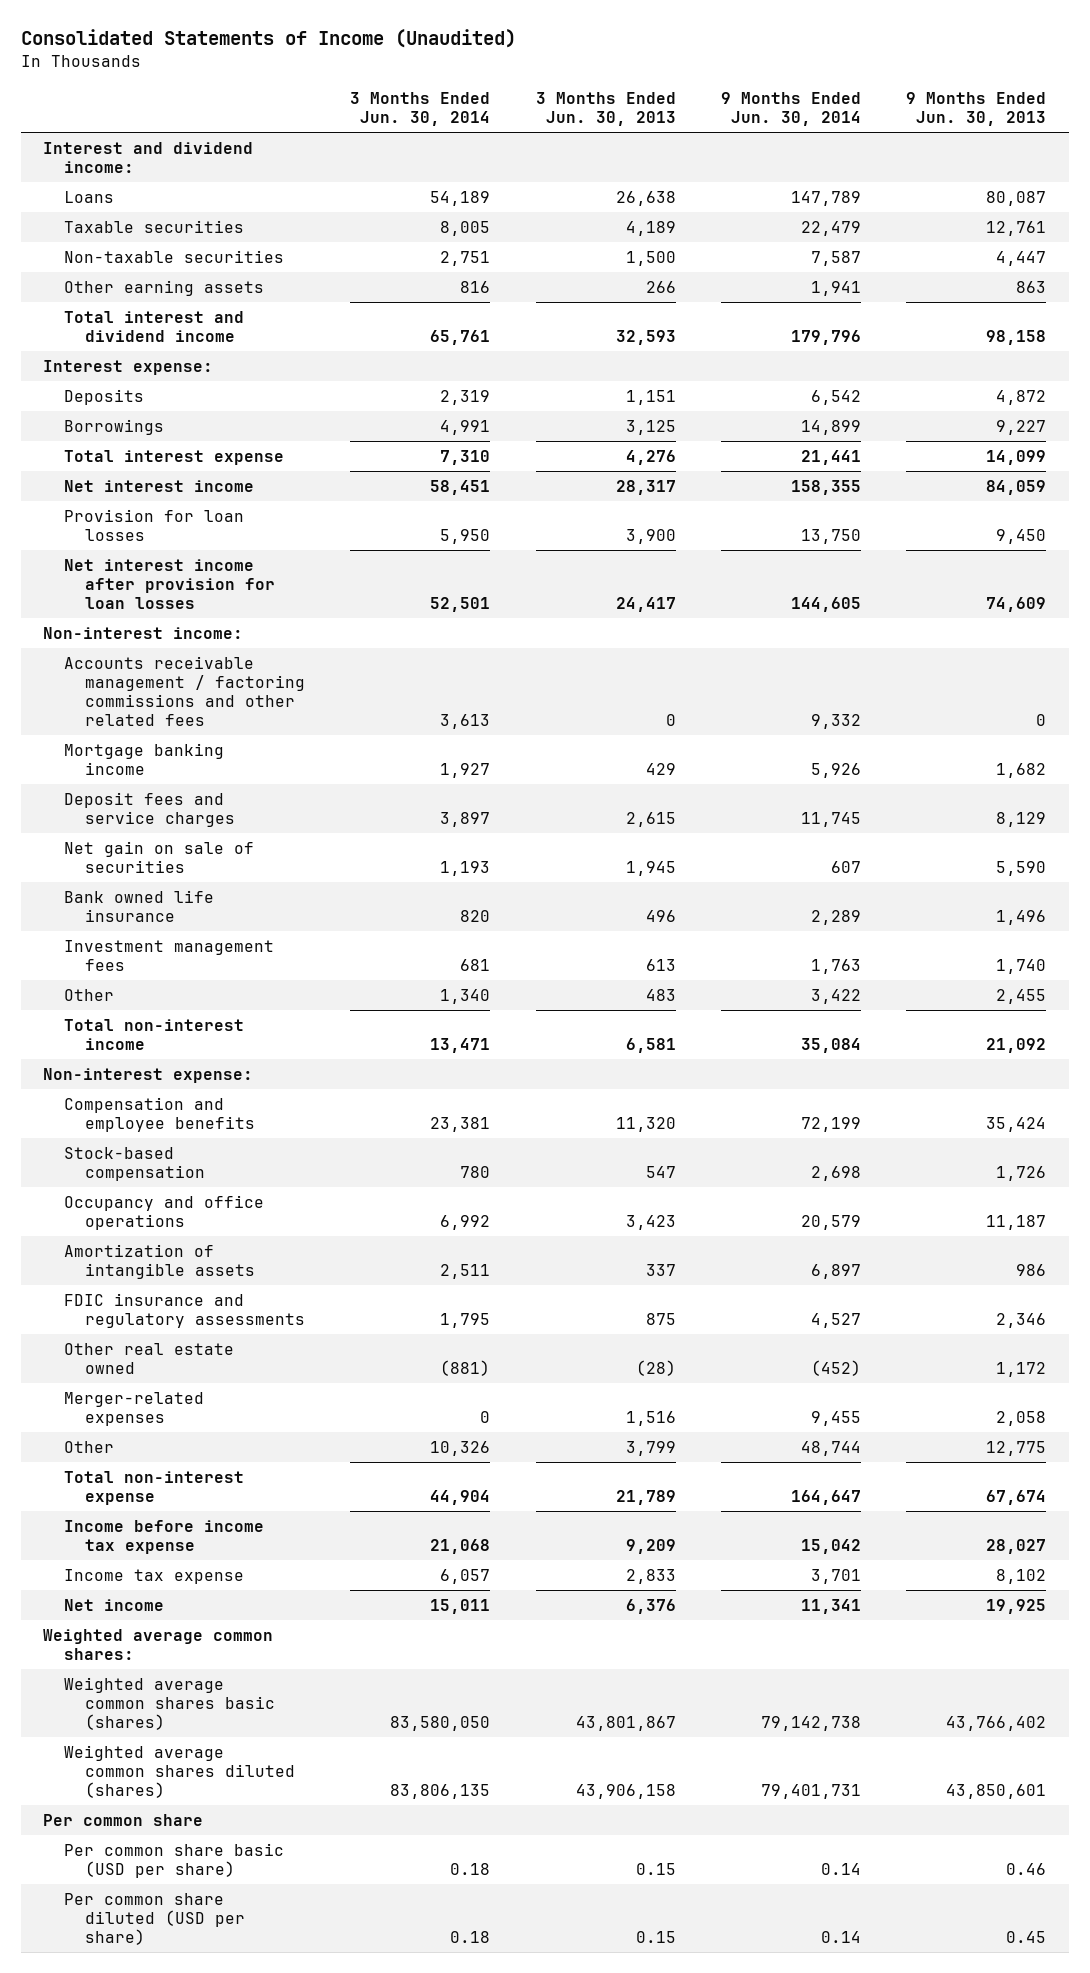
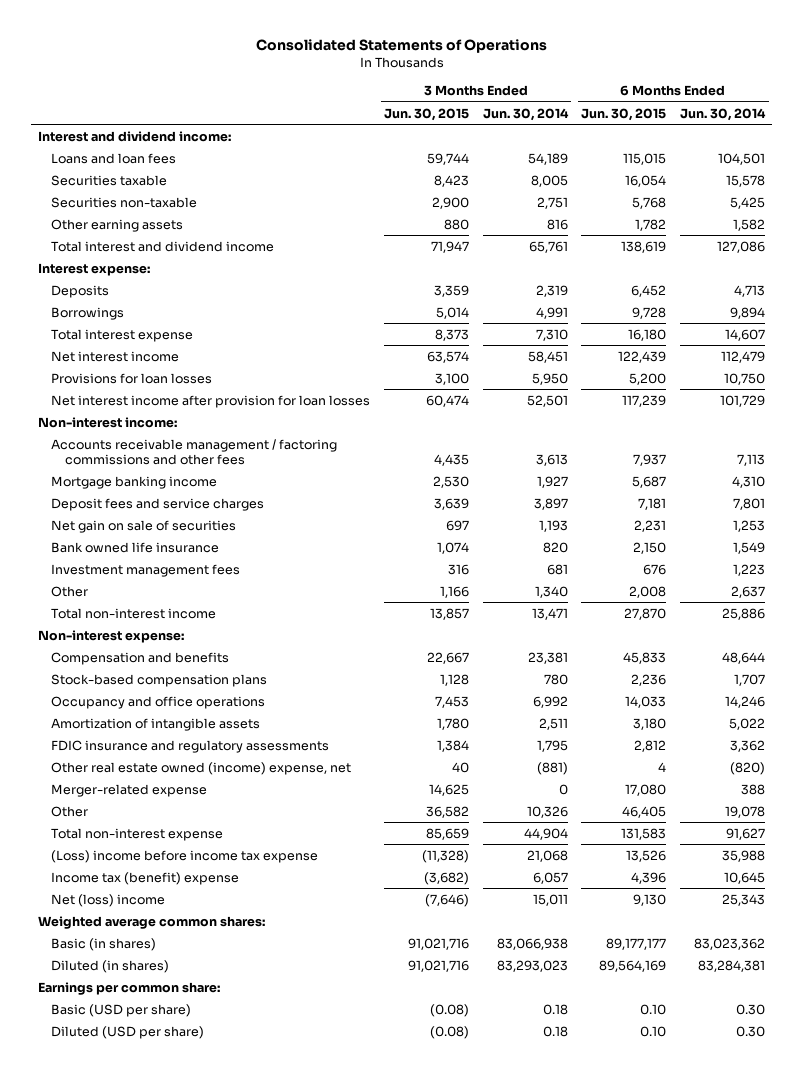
- Consolidated Statements of Income (Unaudited)
+ Consolidated Statements of Operations
- | 3 Months Ended Jun. 30, 2014 | 3 Months Ended Jun. 30, 2013 | 9 Months Ended Jun. 30, 2014 | 9 Months Ended Jun. 30, 2013
+ | 3 Months Ended Jun. 30, 2015 | 3 Months Ended Jun. 30, 2014 | 6 Months Ended Jun. 30, 2015 | 6 Months Ended Jun. 30, 2014
- Loans | 54,189 | 26,638 | 147,789 | 80,087
- Taxable securities | 8,005 | 4,189 | 22,479 | 12,761
- Non-taxable securities | 2,751 | 1,500 | 7,587 | 4,447
+ Loans and loan fees | 59,744 | 54,189 | 115,015 | 104,501
+ Securities taxable | 8,423 | 8,005 | 16,054 | 15,578
+ Securities non-taxable | 2,900 | 2,751 | 5,768 | 5,425
- Provision for loan losses | 5,950 | 3,900 | 13,750 | 9,450
+ Provisions for loan losses | 3,100 | 5,950 | 5,200 | 10,750
- Accounts receivable management / factoring commissions and other related fees | 3,613 | 0 | 9,332 | 0
+ Accounts receivable management / factoring commissions and other fees | 4,435 | 3,613 | 7,937 | 7,113
- Compensation and employee benefits | 23,381 | 11,320 | 72,199 | 35,424
- Stock-based compensation | 780 | 547 | 2,698 | 1,726
+ Compensation and benefits | 22,667 | 23,381 | 45,833 | 48,644
+ Stock-based compensation plans | 1,128 | 780 | 2,236 | 1,707
- Other real estate owned | (881) | (28) | (452) | 1,172
- Merger-related expenses | 0 | 1,516 | 9,455 | 2,058
+ Other real estate owned (income) expense, net | 40 | (881) | 4 | (820)
+ Merger-related expense | 14,625 | 0 | 17,080 | 388
- Income before income tax expense | 21,068 | 9,209 | 15,042 | 28,027
- Income tax expense | 6,057 | 2,833 | 3,701 | 8,102
- Net income | 15,011 | 6,376 | 11,341 | 19,925
+ (Loss) income before income tax expense | (11,328) | 21,068 | 13,526 | 35,988
+ Income tax (benefit) expense | (3,682) | 6,057 | 4,396 | 10,645
+ Net (loss) income | (7,646) | 15,011 | 9,130 | 25,343
- Weighted average common shares basic (shares) | 83,580,050 | 43,801,867 | 79,142,738 | 43,766,402
- Weighted average common shares diluted (shares) | 83,806,135 | 43,906,158 | 79,401,731 | 43,850,601
- Per common share
- Per common share basic (USD per share) | 0.18 | 0.15 | 0.14 | 0.46
- Per common share diluted (USD per share) | 0.18 | 0.15 | 0.14 | 0.45
+ Basic (in shares) | 91,021,716 | 83,066,938 | 89,177,177 | 83,023,362
+ Diluted (in shares) | 91,021,716 | 83,293,023 | 89,564,169 | 83,284,381
+ Earnings per common share:
+ Basic (USD per share) | (0.08) | 0.18 | 0.10 | 0.30
+ Diluted (USD per share) | (0.08) | 0.18 | 0.10 | 0.30

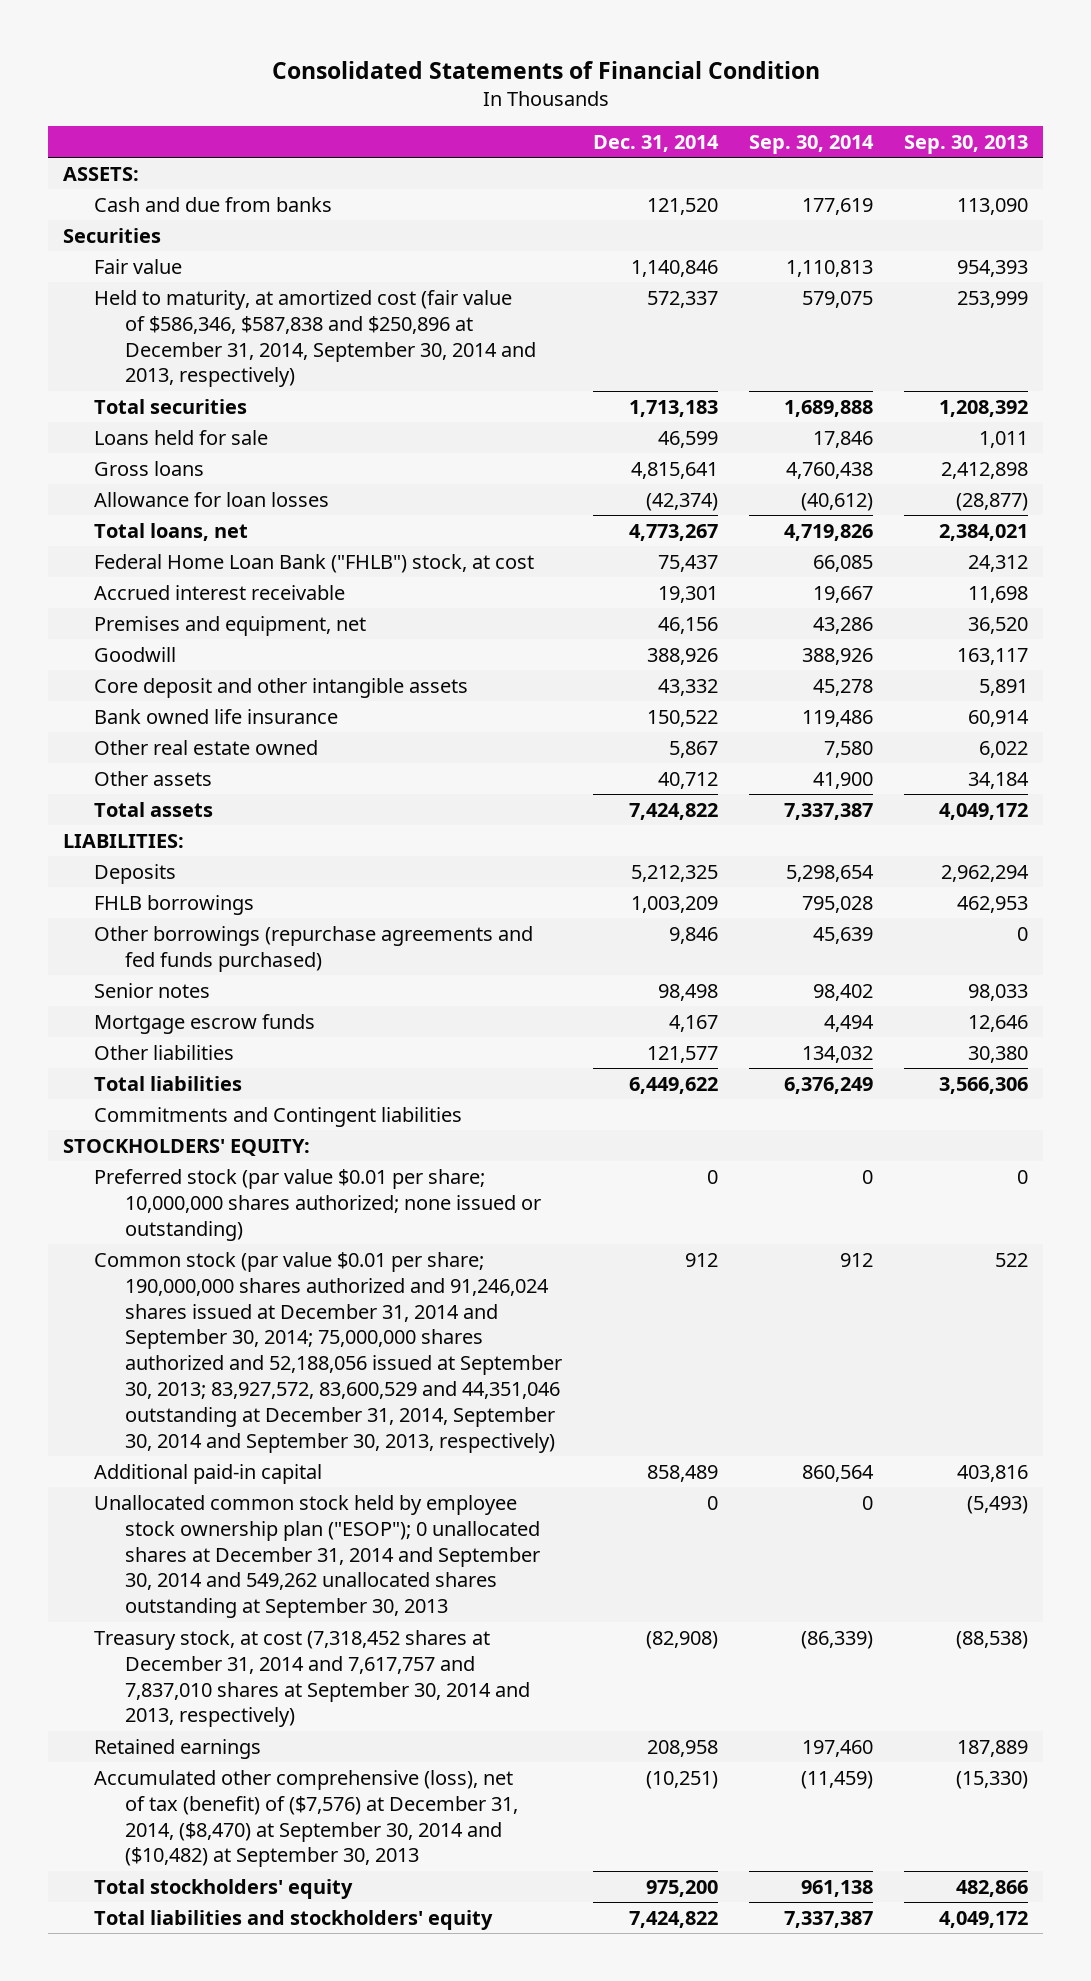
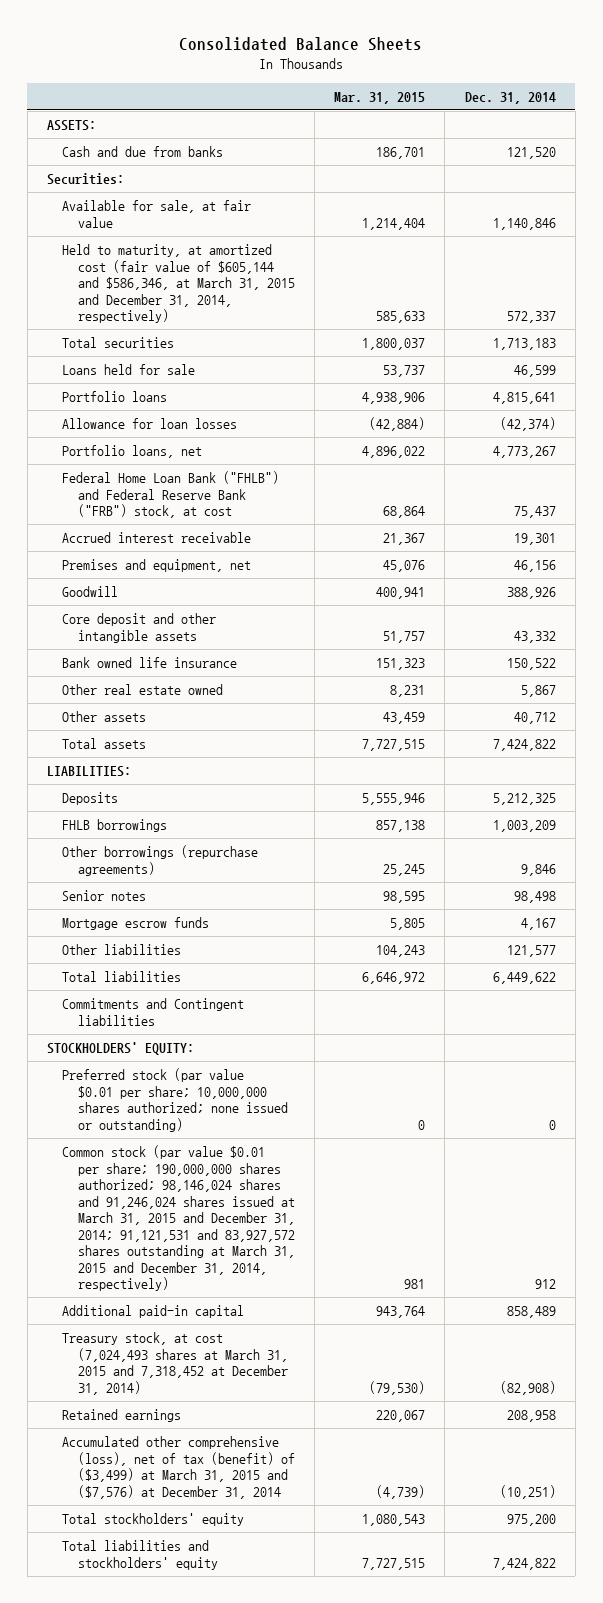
- Consolidated Statements of Financial Condition
+ Consolidated Balance Sheets
- | Dec. 31, 2014 | Sep. 30, 2014 | Sep. 30, 2013
+ | Mar. 31, 2015 | Dec. 31, 2014
- Securities
- Fair value | 1,140,846 | 1,110,813 | 954,393
- Held to maturity, at amortized cost (fair value of $586,346, $587,838 and $250,896 at December 31, 2014, September 30, 2014 and 2013, respectively) | 572,337 | 579,075 | 253,999
+ Securities:
+ Available for sale, at fair value | 1,214,404 | 1,140,846
+ Held to maturity, at amortized cost (fair value of $605,144 and $586,346, at March 31, 2015 and December 31, 2014, respectively) | 585,633 | 572,337
- Gross loans | 4,815,641 | 4,760,438 | 2,412,898
+ Portfolio loans | 4,938,906 | 4,815,641
- Total loans, net | 4,773,267 | 4,719,826 | 2,384,021
- Federal Home Loan Bank ("FHLB") stock, at cost | 75,437 | 66,085 | 24,312
+ Portfolio loans, net | 4,896,022 | 4,773,267
+ Federal Home Loan Bank ("FHLB") and Federal Reserve Bank ("FRB") stock, at cost | 68,864 | 75,437
- Other borrowings (repurchase agreements and fed funds purchased) | 9,846 | 45,639 | 0
+ Other borrowings (repurchase agreements) | 25,245 | 9,846
- Common stock (par value $0.01 per share; 190,000,000 shares authorized and 91,246,024 shares issued at December 31, 2014 and September 30, 2014; 75,000,000 shares authorized and 52,188,056 issued at September 30, 2013; 83,927,572, 83,600,529 and 44,351,046 outstanding at December 31, 2014, September 30, 2014 and September 30, 2013, respectively) | 912 | 912 | 522
+ Common stock (par value $0.01 per share; 190,000,000 shares authorized; 98,146,024 shares and 91,246,024 shares issued at March 31, 2015 and December 31, 2014; 91,121,531 and 83,927,572 shares outstanding at March 31, 2015 and December 31, 2014, respectively) | 981 | 912
- Unallocated common stock held by employee stock ownership plan ("ESOP"); 0 unallocated shares at December 31, 2014 and September 30, 2014 and 549,262 unallocated shares outstanding at September 30, 2013 | 0 | 0 | (5,493)
- Treasury stock, at cost (7,318,452 shares at December 31, 2014 and 7,617,757 and 7,837,010 shares at September 30, 2014 and 2013, respectively) | (82,908) | (86,339) | (88,538)
+ Treasury stock, at cost (7,024,493 shares at March 31, 2015 and 7,318,452 at December 31, 2014) | (79,530) | (82,908)
- Accumulated other comprehensive (loss), net of tax (benefit) of ($7,576) at December 31, 2014, ($8,470) at September 30, 2014 and ($10,482) at September 30, 2013 | (10,251) | (11,459) | (15,330)
+ Accumulated other comprehensive (loss), net of tax (benefit) of ($3,499) at March 31, 2015 and ($7,576) at December 31, 2014 | (4,739) | (10,251)

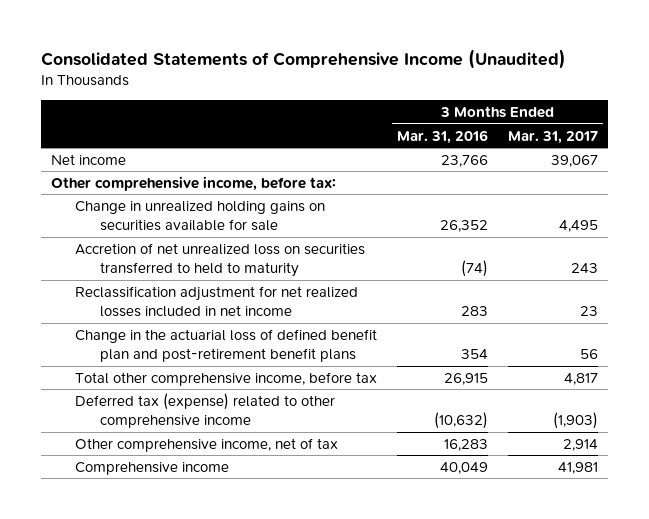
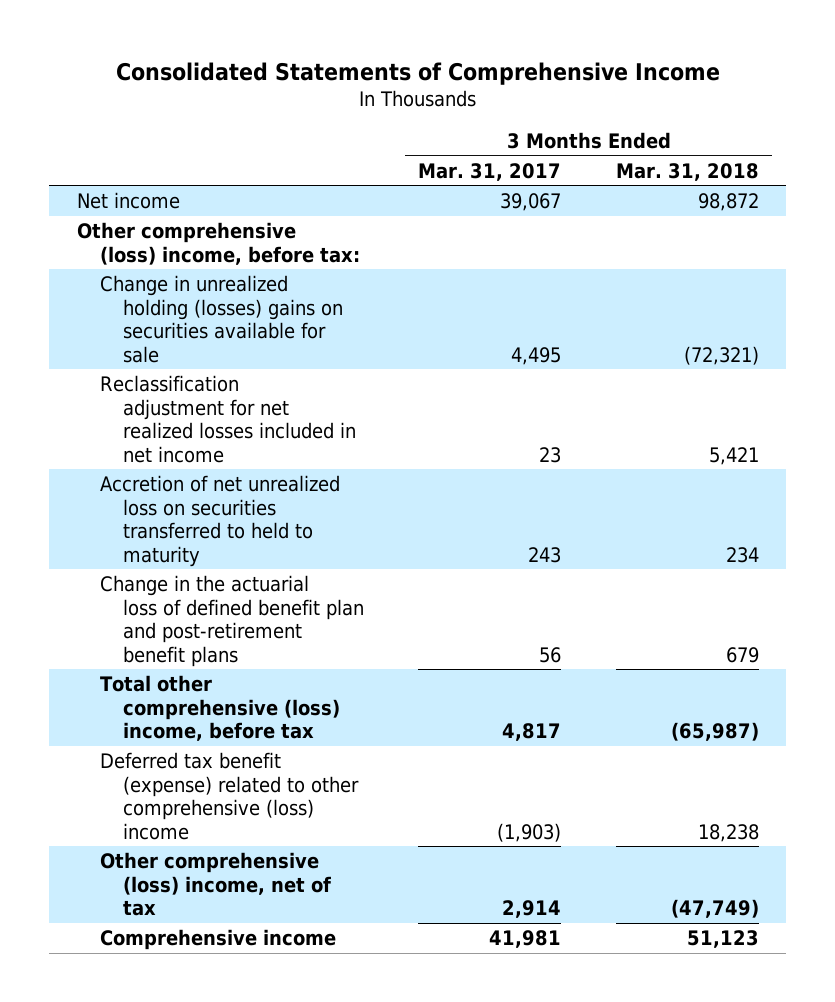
- Consolidated Statements of Comprehensive Income (Unaudited)
+ Consolidated Statements of Comprehensive Income
- | 3 Months Ended Mar. 31, 2016 | 3 Months Ended Mar. 31, 2017
+ | 3 Months Ended Mar. 31, 2017 | 3 Months Ended Mar. 31, 2018
- Other comprehensive income, before tax:
- Change in unrealized holding gains on securities available for sale | 26,352 | 4,495
+ Other comprehensive (loss) income, before tax:
+ Change in unrealized holding (losses) gains on securities available for sale | 4,495 | (72,321)
moved down: Accretion of net unrealized loss on securities transferred to held to maturity | 243 | 234
- Total other comprehensive income, before tax | 26,915 | 4,817
- Deferred tax (expense) related to other comprehensive income | (10,632) | (1,903)
- Other comprehensive income, net of tax | 16,283 | 2,914
+ Total other comprehensive (loss) income, before tax | 4,817 | (65,987)
+ Deferred tax benefit (expense) related to other comprehensive (loss) income | (1,903) | 18,238
+ Other comprehensive (loss) income, net of tax | 2,914 | (47,749)

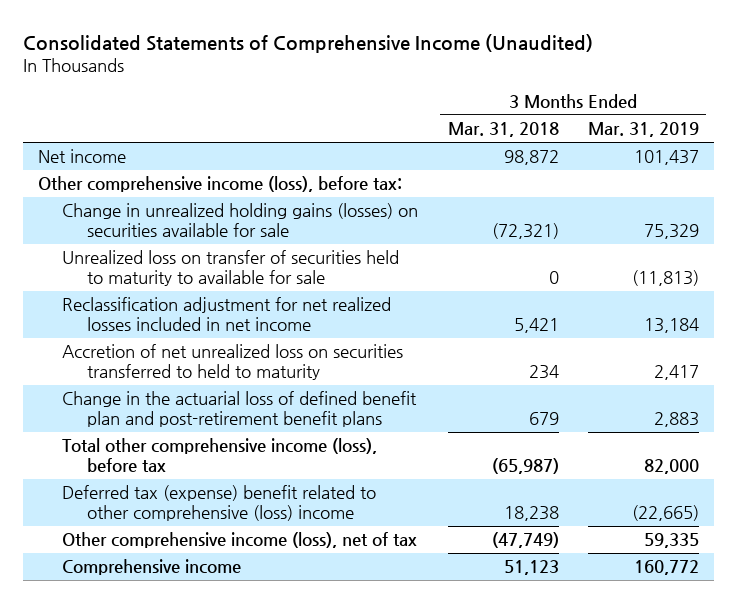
- Consolidated Statements of Comprehensive Income
+ Consolidated Statements of Comprehensive Income (Unaudited)
- | 3 Months Ended Mar. 31, 2017 | 3 Months Ended Mar. 31, 2018
+ | 3 Months Ended Mar. 31, 2018 | 3 Months Ended Mar. 31, 2019
- Other comprehensive (loss) income, before tax:
- Change in unrealized holding (losses) gains on securities available for sale | 4,495 | (72,321)
+ Other comprehensive income (loss), before tax:
+ Change in unrealized holding gains (losses) on securities available for sale | (72,321) | 75,329
+ Unrealized loss on transfer of securities held to maturity to available for sale | 0 | (11,813)
- Total other comprehensive (loss) income, before tax | 4,817 | (65,987)
- Deferred tax benefit (expense) related to other comprehensive (loss) income | (1,903) | 18,238
- Other comprehensive (loss) income, net of tax | 2,914 | (47,749)
+ Total other comprehensive income (loss), before tax | (65,987) | 82,000
+ Deferred tax (expense) benefit related to other comprehensive (loss) income | 18,238 | (22,665)
+ Other comprehensive income (loss), net of tax | (47,749) | 59,335

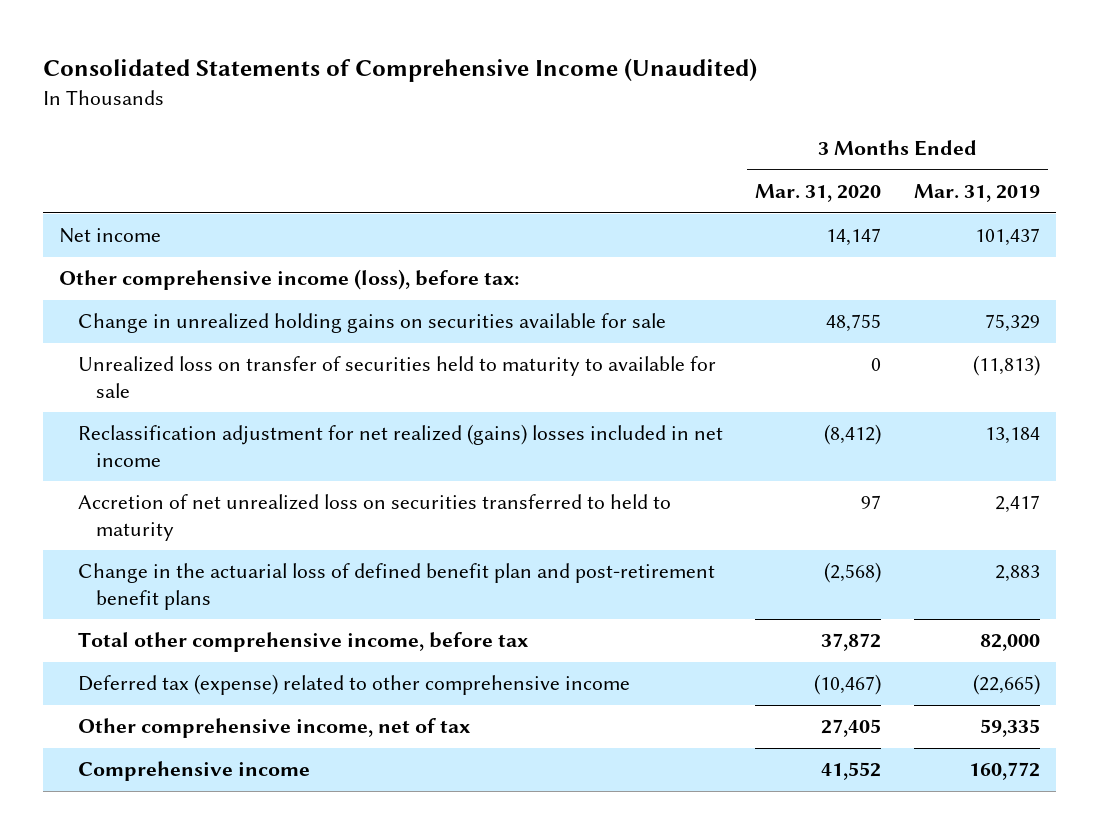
- | 3 Months Ended Mar. 31, 2018 | 3 Months Ended Mar. 31, 2019
+ | 3 Months Ended Mar. 31, 2020 | 3 Months Ended Mar. 31, 2019
- Change in unrealized holding gains (losses) on securities available for sale | (72,321) | 75,329
+ Change in unrealized holding gains on securities available for sale | 48,755 | 75,329
- Reclassification adjustment for net realized losses included in net income | 5,421 | 13,184
+ Reclassification adjustment for net realized (gains) losses included in net income | (8,412) | 13,184
- Total other comprehensive income (loss), before tax | (65,987) | 82,000
- Deferred tax (expense) benefit related to other comprehensive (loss) income | 18,238 | (22,665)
- Other comprehensive income (loss), net of tax | (47,749) | 59,335
+ Total other comprehensive income, before tax | 37,872 | 82,000
+ Deferred tax (expense) related to other comprehensive income | (10,467) | (22,665)
+ Other comprehensive income, net of tax | 27,405 | 59,335

